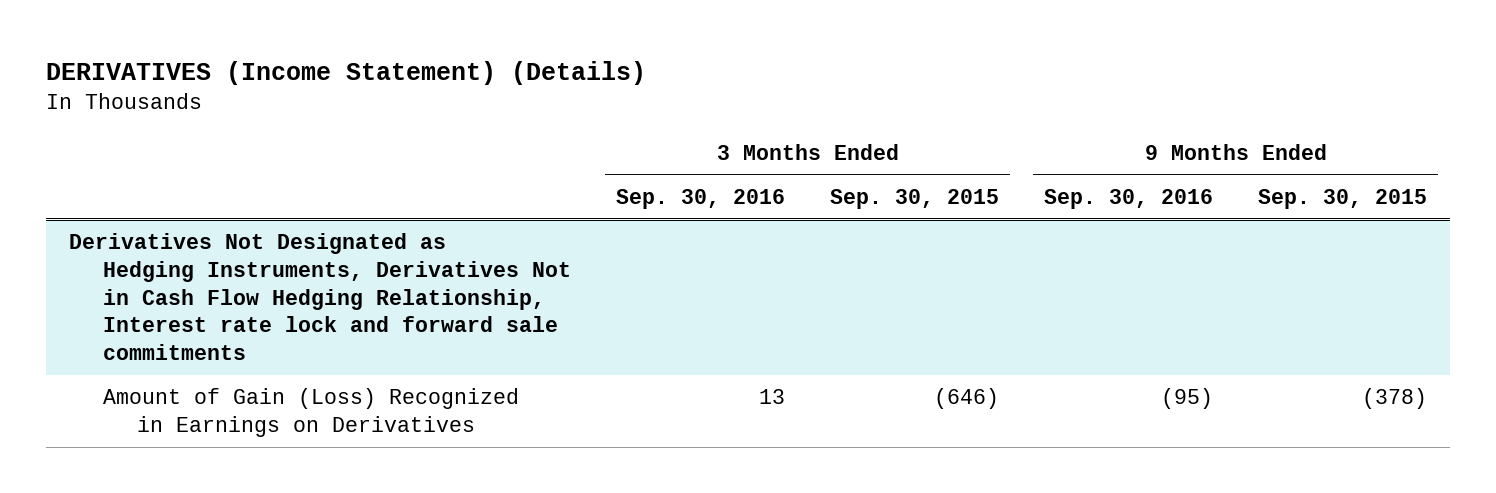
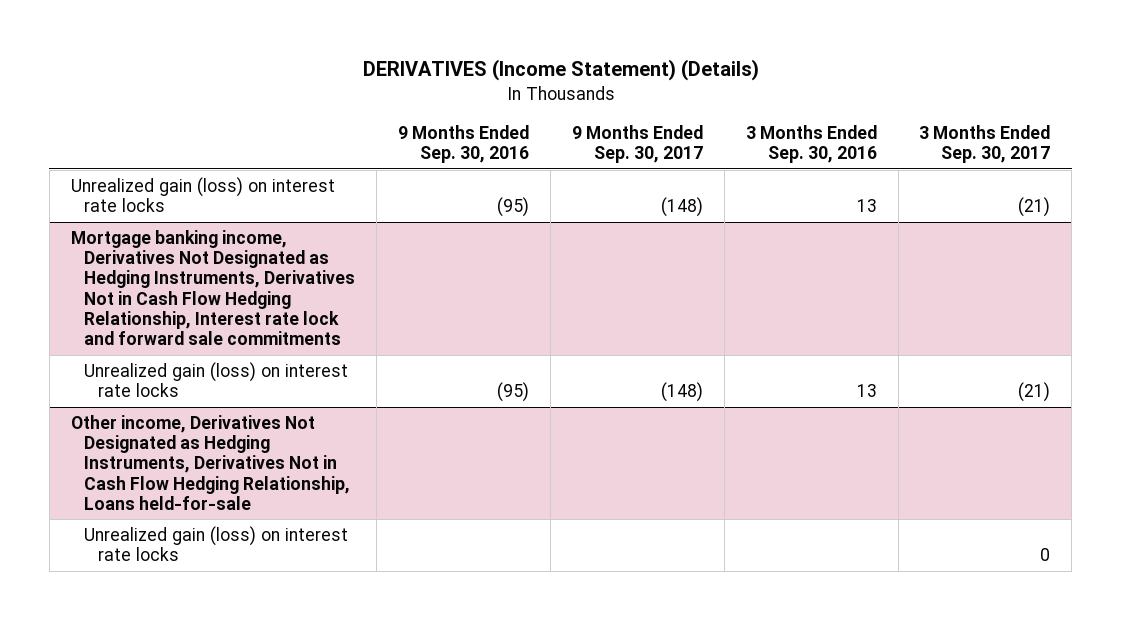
- | 3 Months Ended Sep. 30, 2016 | 3 Months Ended Sep. 30, 2015 | 9 Months Ended Sep. 30, 2016 | 9 Months Ended Sep. 30, 2015
+ | 9 Months Ended Sep. 30, 2016 | 9 Months Ended Sep. 30, 2017 | 3 Months Ended Sep. 30, 2016 | 3 Months Ended Sep. 30, 2017
- Derivatives Not Designated as Hedging Instruments, Derivatives Not in Cash Flow Hedging Relationship, Interest rate lock and forward sale commitments
- Amount of Gain (Loss) Recognized in Earnings on Derivatives | 13 | (646) | (95) | (378)
+ Unrealized gain (loss) on interest rate locks | (95) | (148) | 13 | (21)
+ Mortgage banking income, Derivatives Not Designated as Hedging Instruments, Derivatives Not in Cash Flow Hedging Relationship, Interest rate lock and forward sale commitments
+ Unrealized gain (loss) on interest rate locks | (95) | (148) | 13 | (21)
+ Other income, Derivatives Not Designated as Hedging Instruments, Derivatives Not in Cash Flow Hedging Relationship, Loans held-for-sale
+ Unrealized gain (loss) on interest rate locks | | | | 0

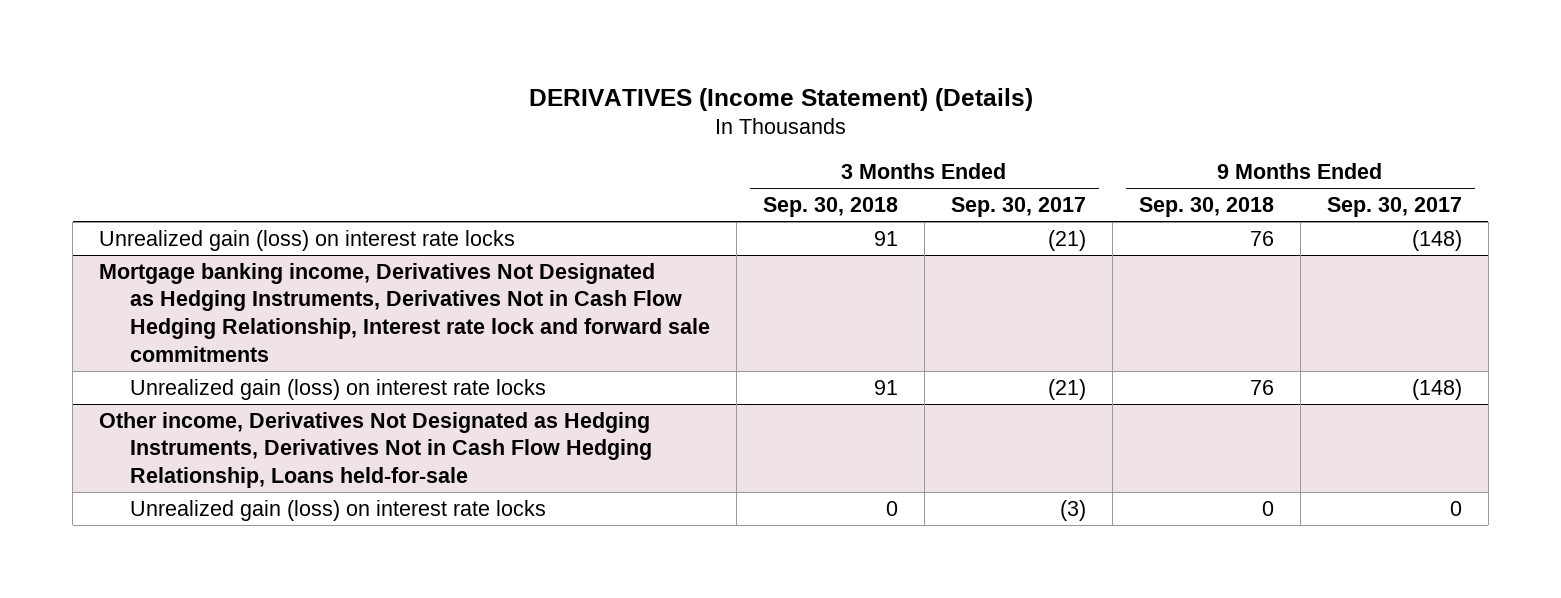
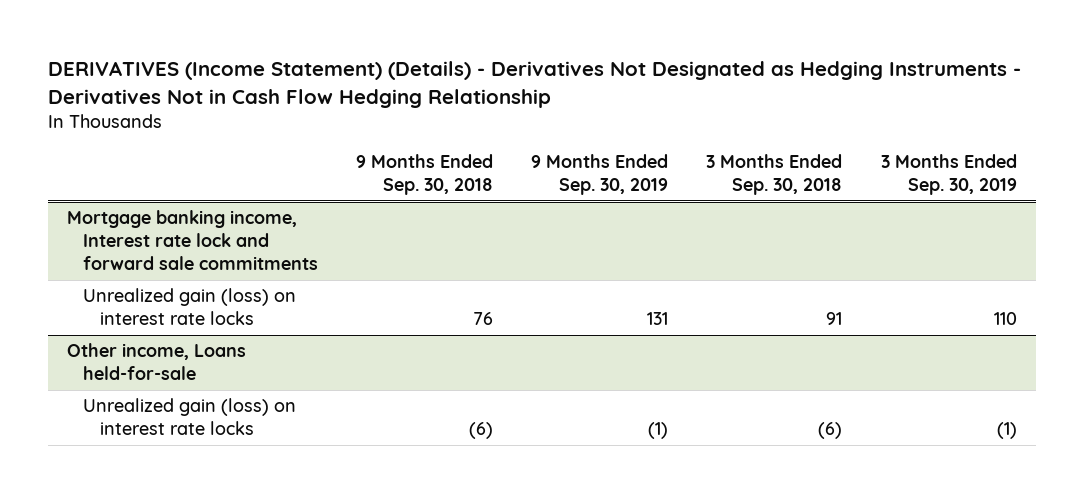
- DERIVATIVES (Income Statement) (Details)
+ DERIVATIVES (Income Statement) (Details) - Derivatives Not Designated as Hedging Instruments - Derivatives Not in Cash Flow Hedging Relationship
- | 3 Months Ended Sep. 30, 2018 | 3 Months Ended Sep. 30, 2017 | 9 Months Ended Sep. 30, 2018 | 9 Months Ended Sep. 30, 2017
+ | 9 Months Ended Sep. 30, 2018 | 9 Months Ended Sep. 30, 2019 | 3 Months Ended Sep. 30, 2018 | 3 Months Ended Sep. 30, 2019
- Unrealized gain (loss) on interest rate locks | 91 | (21) | 76 | (148)
- Mortgage banking income, Derivatives Not Designated as Hedging Instruments, Derivatives Not in Cash Flow Hedging Relationship, Interest rate lock and forward sale commitments
+ Mortgage banking income, Interest rate lock and forward sale commitments
- Other income, Derivatives Not Designated as Hedging Instruments, Derivatives Not in Cash Flow Hedging Relationship, Loans held-for-sale
- Unrealized gain (loss) on interest rate locks | 0 | (3) | 0 | 0
+ Other income, Loans held-for-sale
+ Unrealized gain (loss) on interest rate locks | (6) | (1) | (6) | (1)

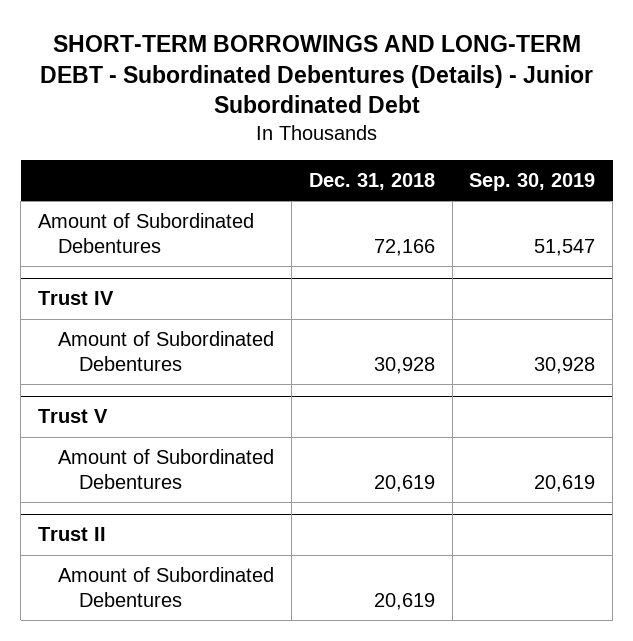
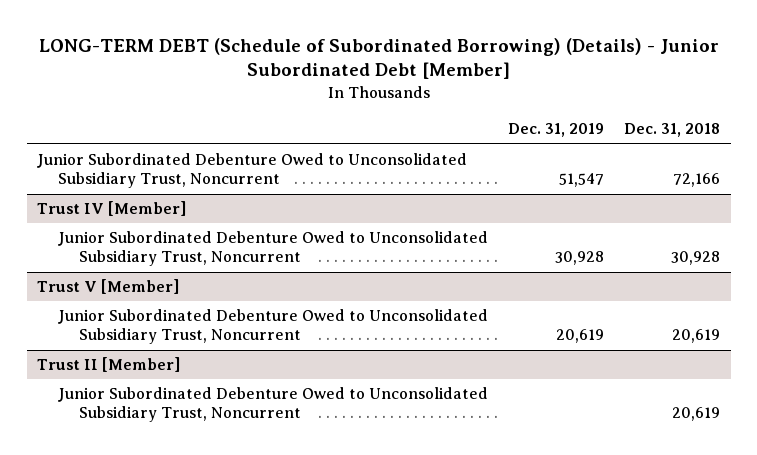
- SHORT-TERM BORROWINGS AND LONG-TERM DEBT - Subordinated Debentures (Details) - Junior Subordinated Debt
+ LONG-TERM DEBT (Schedule of Subordinated Borrowing) (Details) - Junior Subordinated Debt [Member]
- | Dec. 31, 2018 | Sep. 30, 2019
+ | Dec. 31, 2019 | Dec. 31, 2018
- Amount of Subordinated Debentures | 72,166 | 51,547
- Trust IV
- Amount of Subordinated Debentures | 30,928 | 30,928
- Trust V
- Amount of Subordinated Debentures | 20,619 | 20,619
- Trust II
- Amount of Subordinated Debentures | 20,619 |
+ Junior Subordinated Debenture Owed to Unconsolidated Subsidiary Trust, Noncurrent | 51,547 | 72,166
+ Trust IV [Member]
+ Junior Subordinated Debenture Owed to Unconsolidated Subsidiary Trust, Noncurrent | 30,928 | 30,928
+ Trust V [Member]
+ Junior Subordinated Debenture Owed to Unconsolidated Subsidiary Trust, Noncurrent | 20,619 | 20,619
+ Trust II [Member]
+ Junior Subordinated Debenture Owed to Unconsolidated Subsidiary Trust, Noncurrent | | 20,619

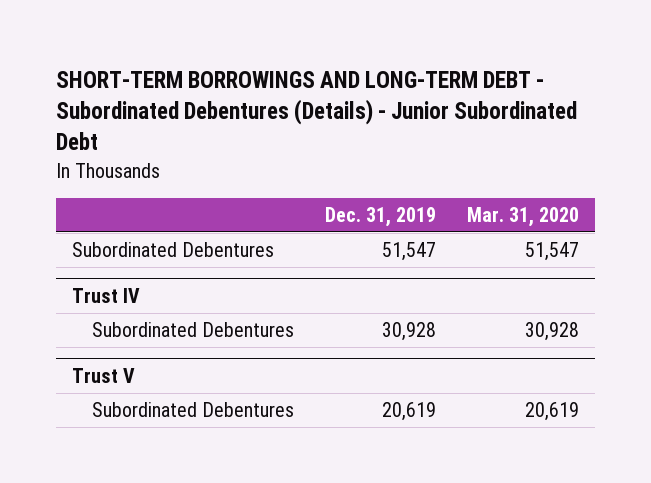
- LONG-TERM DEBT (Schedule of Subordinated Borrowing) (Details) - Junior Subordinated Debt [Member]
+ SHORT-TERM BORROWINGS AND LONG-TERM DEBT - Subordinated Debentures (Details) - Junior Subordinated Debt
- | Dec. 31, 2019 | Dec. 31, 2018
+ | Dec. 31, 2019 | Mar. 31, 2020
- Junior Subordinated Debenture Owed to Unconsolidated Subsidiary Trust, Noncurrent | 51,547 | 72,166
- Trust IV [Member]
- Junior Subordinated Debenture Owed to Unconsolidated Subsidiary Trust, Noncurrent | 30,928 | 30,928
- Trust V [Member]
- Junior Subordinated Debenture Owed to Unconsolidated Subsidiary Trust, Noncurrent | 20,619 | 20,619
- Trust II [Member]
- Junior Subordinated Debenture Owed to Unconsolidated Subsidiary Trust, Noncurrent | | 20,619
+ Subordinated Debentures | 51,547 | 51,547
+ Trust IV
+ Subordinated Debentures | 30,928 | 30,928
+ Trust V
+ Subordinated Debentures | 20,619 | 20,619

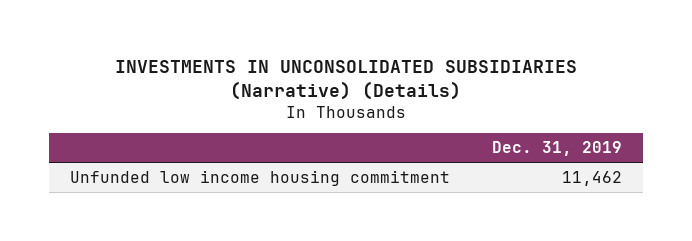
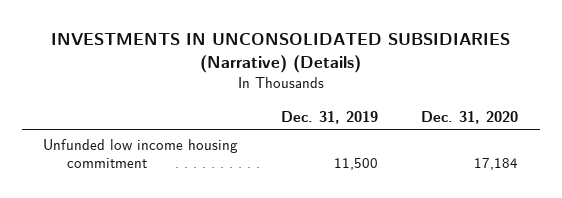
- | Dec. 31, 2019
+ | Dec. 31, 2019 | Dec. 31, 2020
- Unfunded low income housing commitment | 11,462
+ Unfunded low income housing commitment | 11,500 | 17,184

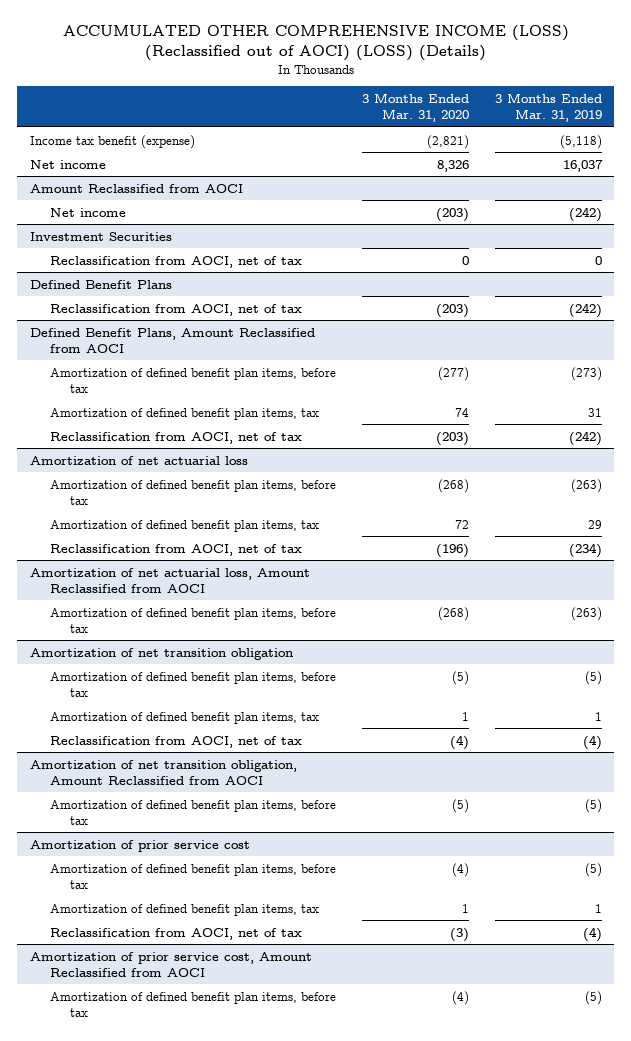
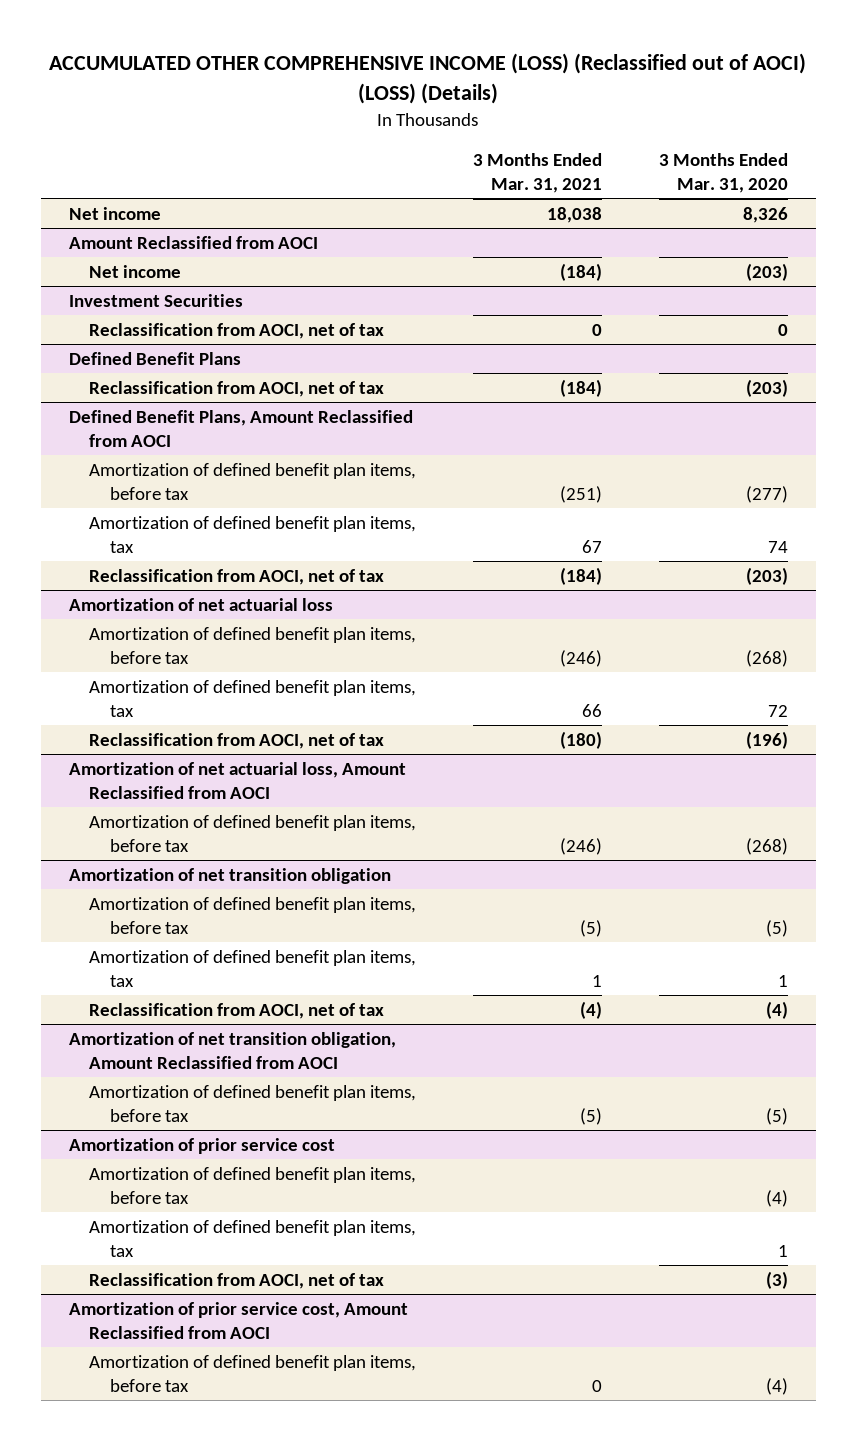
- | 3 Months Ended Mar. 31, 2020 | 3 Months Ended Mar. 31, 2019
+ | 3 Months Ended Mar. 31, 2021 | 3 Months Ended Mar. 31, 2020
- Income tax benefit (expense) | (2,821) | (5,118)

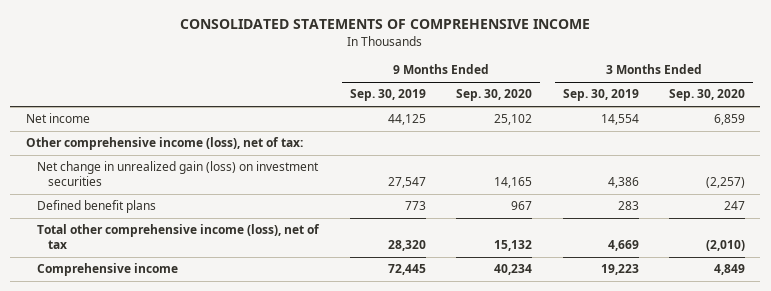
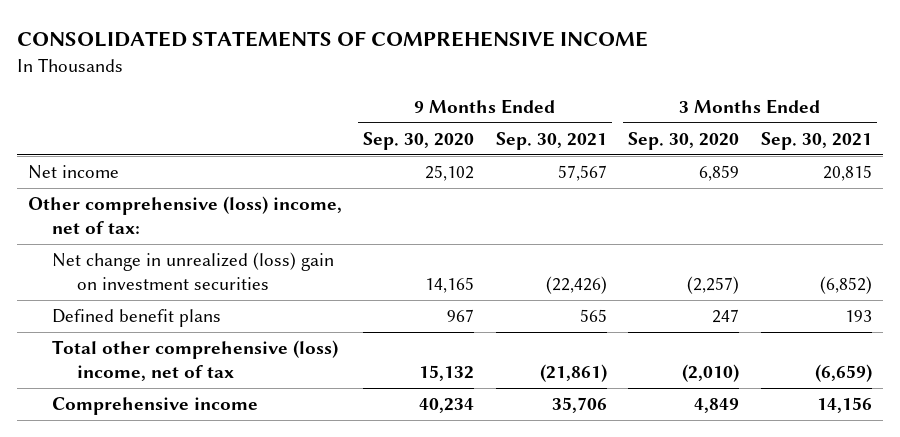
- | 9 Months Ended Sep. 30, 2019 | 9 Months Ended Sep. 30, 2020 | 3 Months Ended Sep. 30, 2019 | 3 Months Ended Sep. 30, 2020
+ | 9 Months Ended Sep. 30, 2020 | 9 Months Ended Sep. 30, 2021 | 3 Months Ended Sep. 30, 2020 | 3 Months Ended Sep. 30, 2021
- Other comprehensive income (loss), net of tax:
- Net change in unrealized gain (loss) on investment securities | 27,547 | 14,165 | 4,386 | (2,257)
+ Other comprehensive (loss) income, net of tax:
+ Net change in unrealized (loss) gain on investment securities | 14,165 | (22,426) | (2,257) | (6,852)
- Total other comprehensive income (loss), net of tax | 28,320 | 15,132 | 4,669 | (2,010)
+ Total other comprehensive (loss) income, net of tax | 15,132 | (21,861) | (2,010) | (6,659)

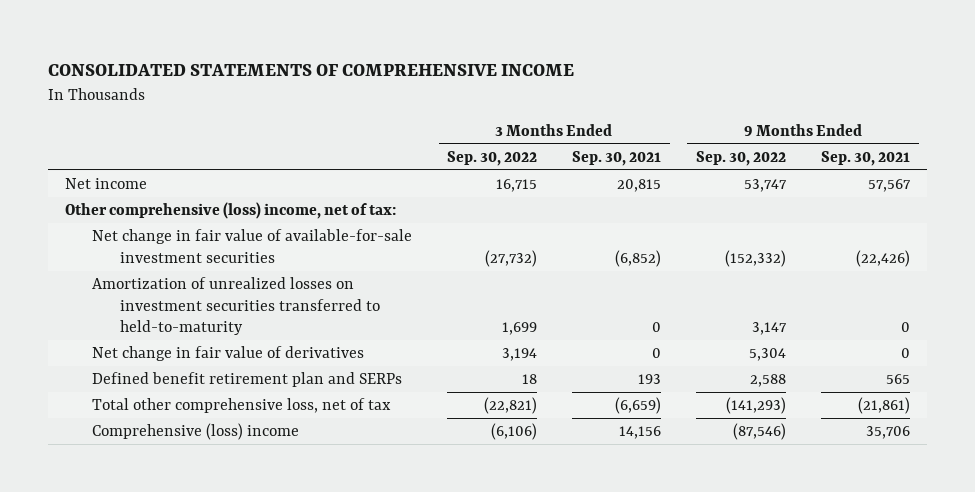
- | 9 Months Ended Sep. 30, 2020 | 9 Months Ended Sep. 30, 2021 | 3 Months Ended Sep. 30, 2020 | 3 Months Ended Sep. 30, 2021
+ | 3 Months Ended Sep. 30, 2022 | 3 Months Ended Sep. 30, 2021 | 9 Months Ended Sep. 30, 2022 | 9 Months Ended Sep. 30, 2021
- Net change in unrealized (loss) gain on investment securities | 14,165 | (22,426) | (2,257) | (6,852)
- Defined benefit plans | 967 | 565 | 247 | 193
- Total other comprehensive (loss) income, net of tax | 15,132 | (21,861) | (2,010) | (6,659)
- Comprehensive income | 40,234 | 35,706 | 4,849 | 14,156
+ Net change in fair value of available-for-sale investment securities | (27,732) | (6,852) | (152,332) | (22,426)
+ Amortization of unrealized losses on investment securities transferred to held-to-maturity | 1,699 | 0 | 3,147 | 0
+ Net change in fair value of derivatives | 3,194 | 0 | 5,304 | 0
+ Defined benefit retirement plan and SERPs | 18 | 193 | 2,588 | 565
+ Total other comprehensive loss, net of tax | (22,821) | (6,659) | (141,293) | (21,861)
+ Comprehensive (loss) income | (6,106) | 14,156 | (87,546) | 35,706

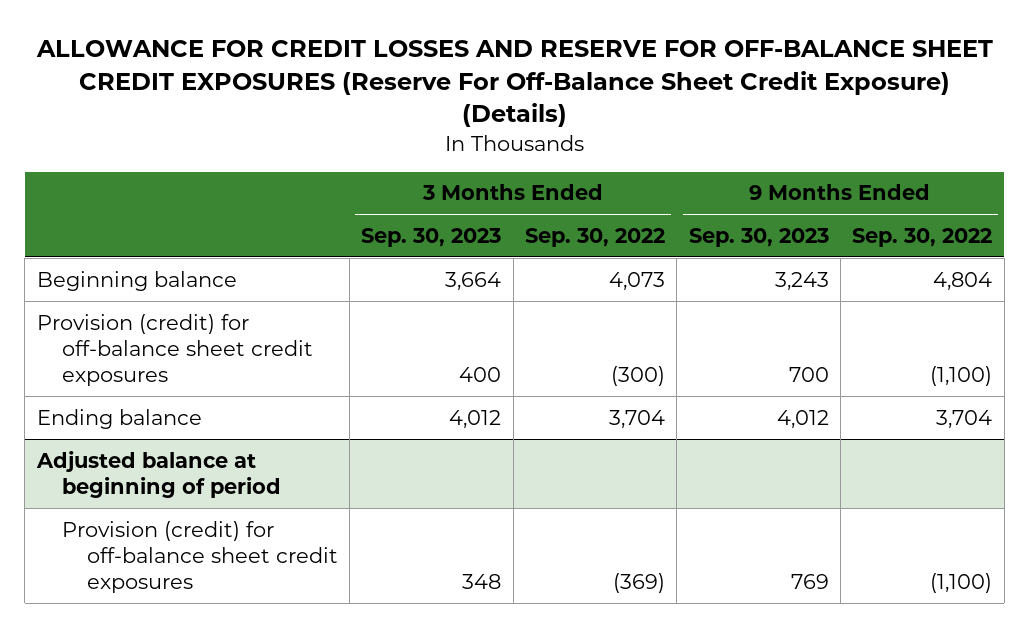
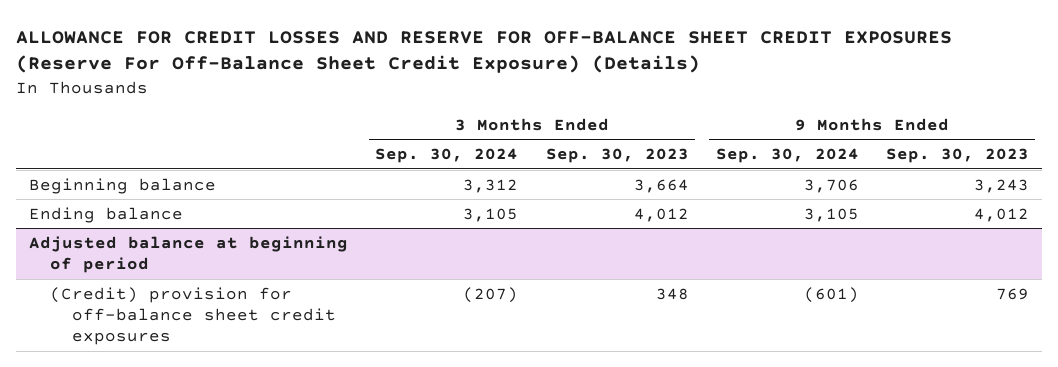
- | 3 Months Ended Sep. 30, 2023 | 3 Months Ended Sep. 30, 2022 | 9 Months Ended Sep. 30, 2023 | 9 Months Ended Sep. 30, 2022
+ | 3 Months Ended Sep. 30, 2024 | 3 Months Ended Sep. 30, 2023 | 9 Months Ended Sep. 30, 2024 | 9 Months Ended Sep. 30, 2023
- Provision (credit) for off-balance sheet credit exposures | 400 | (300) | 700 | (1,100)
@ Adjusted balance at beginning of period
- Provision (credit) for off-balance sheet credit exposures | 348 | (369) | 769 | (1,100)
+ (Credit) provision for off-balance sheet credit exposures | (207) | 348 | (601) | 769

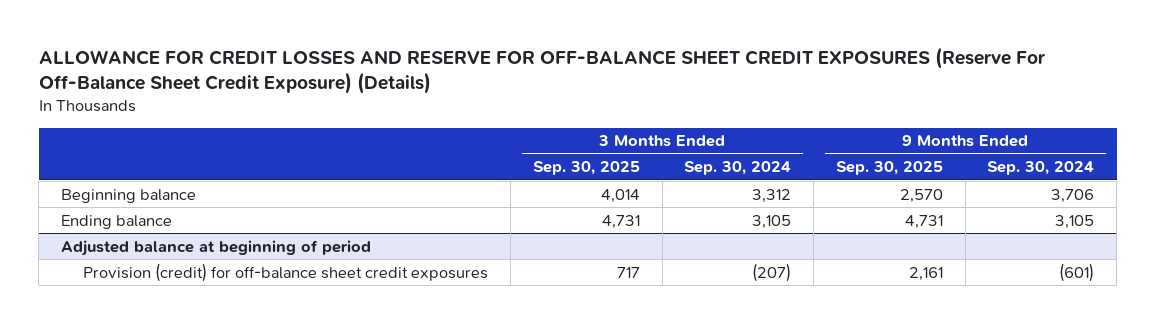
- | 3 Months Ended Sep. 30, 2024 | 3 Months Ended Sep. 30, 2023 | 9 Months Ended Sep. 30, 2024 | 9 Months Ended Sep. 30, 2023
+ | 3 Months Ended Sep. 30, 2025 | 3 Months Ended Sep. 30, 2024 | 9 Months Ended Sep. 30, 2025 | 9 Months Ended Sep. 30, 2024
@ Adjusted balance at beginning of period
- (Credit) provision for off-balance sheet credit exposures | (207) | 348 | (601) | 769
+ Provision (credit) for off-balance sheet credit exposures | 717 | (207) | 2,161 | (601)

